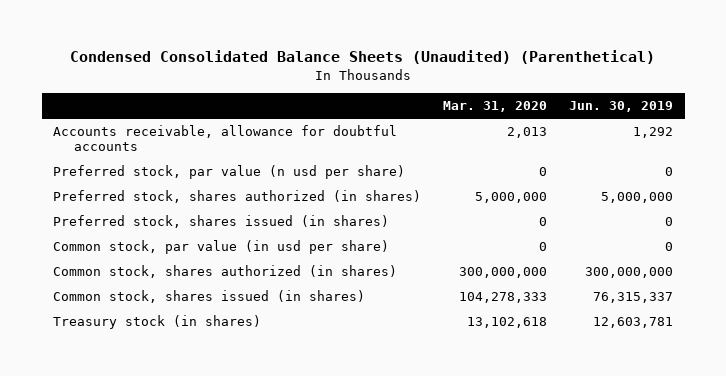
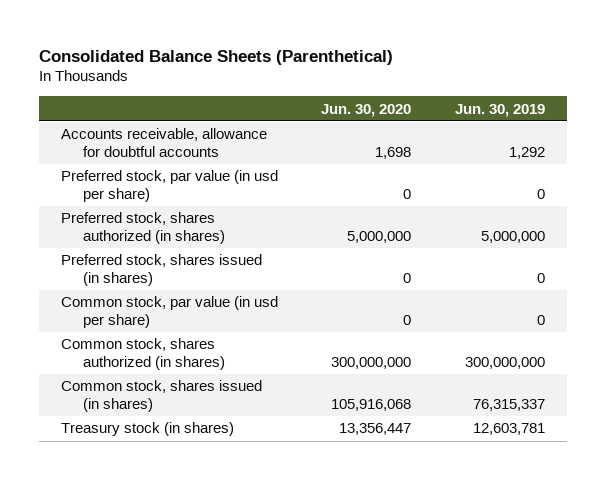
- Condensed Consolidated Balance Sheets (Unaudited) (Parenthetical)
+ Consolidated Balance Sheets (Parenthetical)
- | Mar. 31, 2020 | Jun. 30, 2019
+ | Jun. 30, 2020 | Jun. 30, 2019
- Preferred stock, par value (n usd per share) | 0 | 0
+ Preferred stock, par value (in usd per share) | 0 | 0

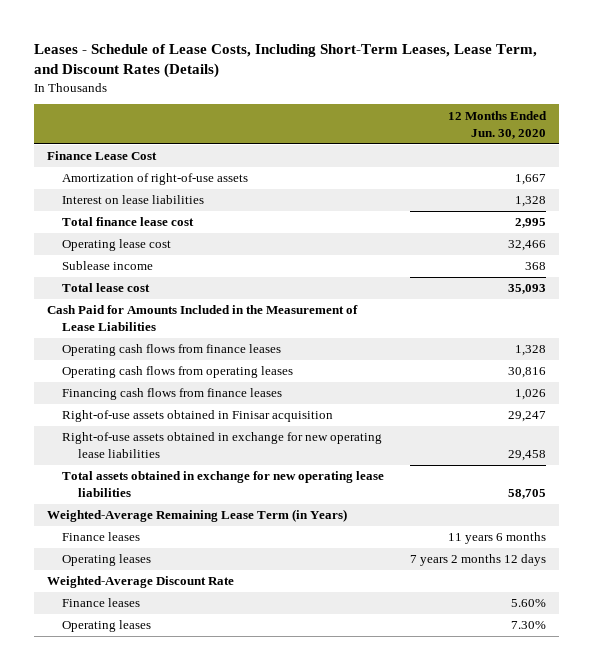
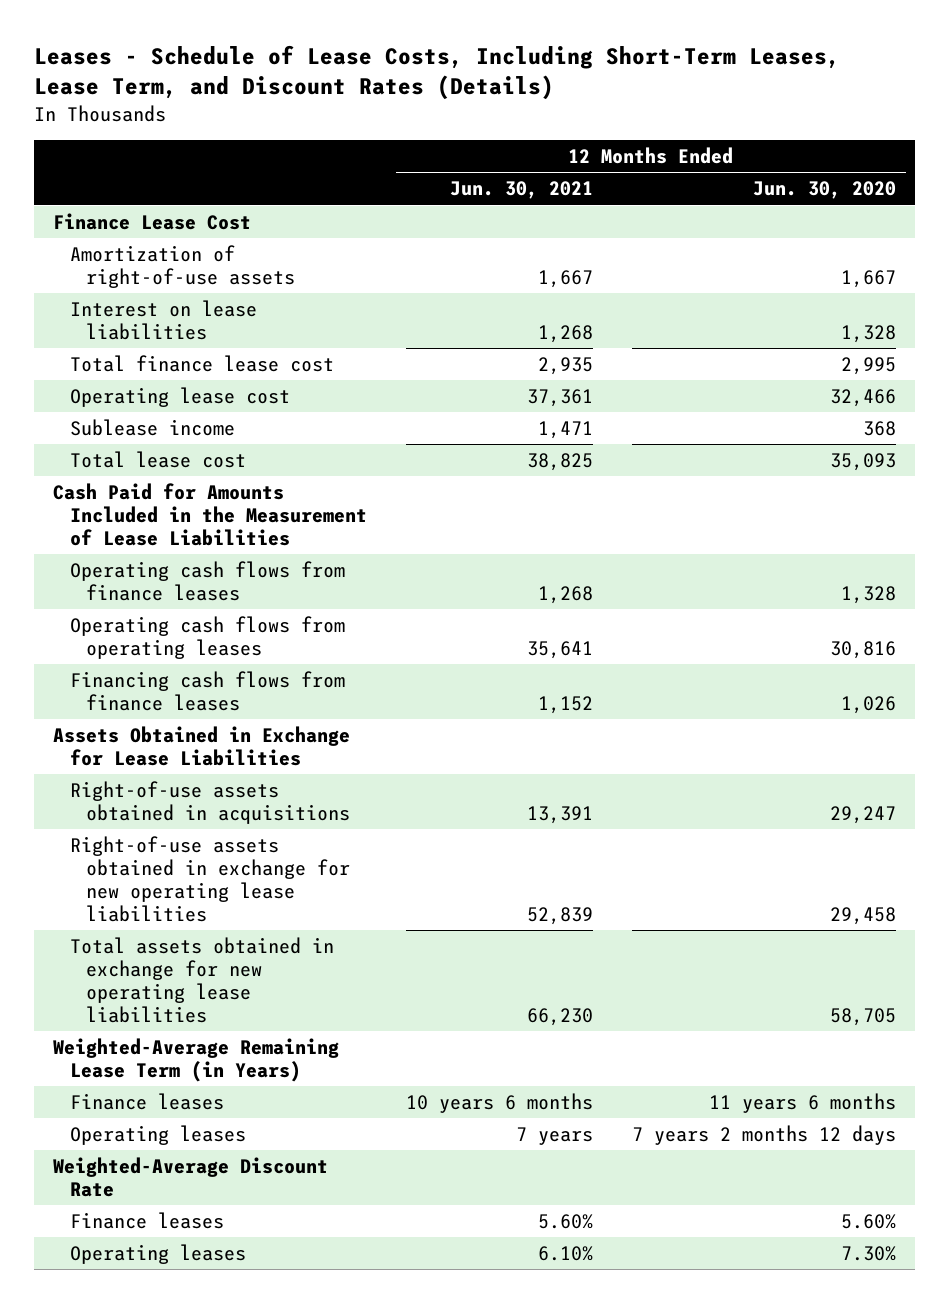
- | 12 Months Ended Jun. 30, 2020
+ | 12 Months Ended Jun. 30, 2021 | 12 Months Ended Jun. 30, 2020
- Right-of-use assets obtained in Finisar acquisition | 29,247
+ Assets Obtained in Exchange for Lease Liabilities
+ Right-of-use assets obtained in acquisitions | 13,391 | 29,247

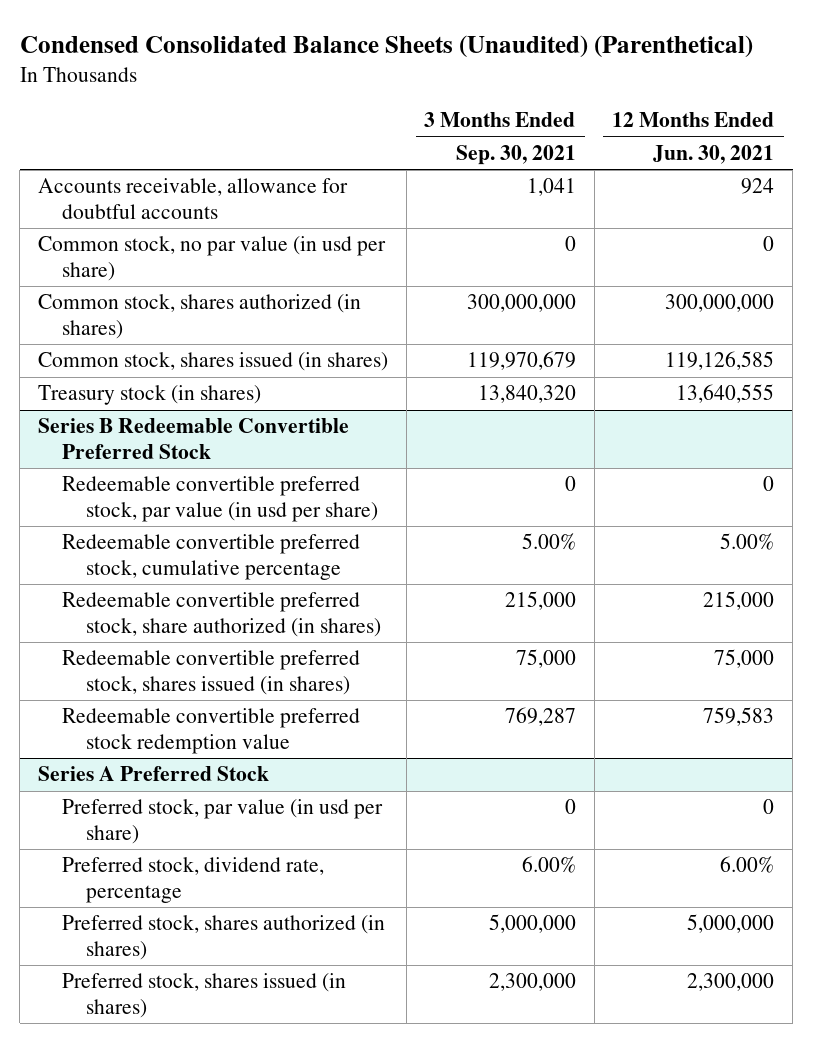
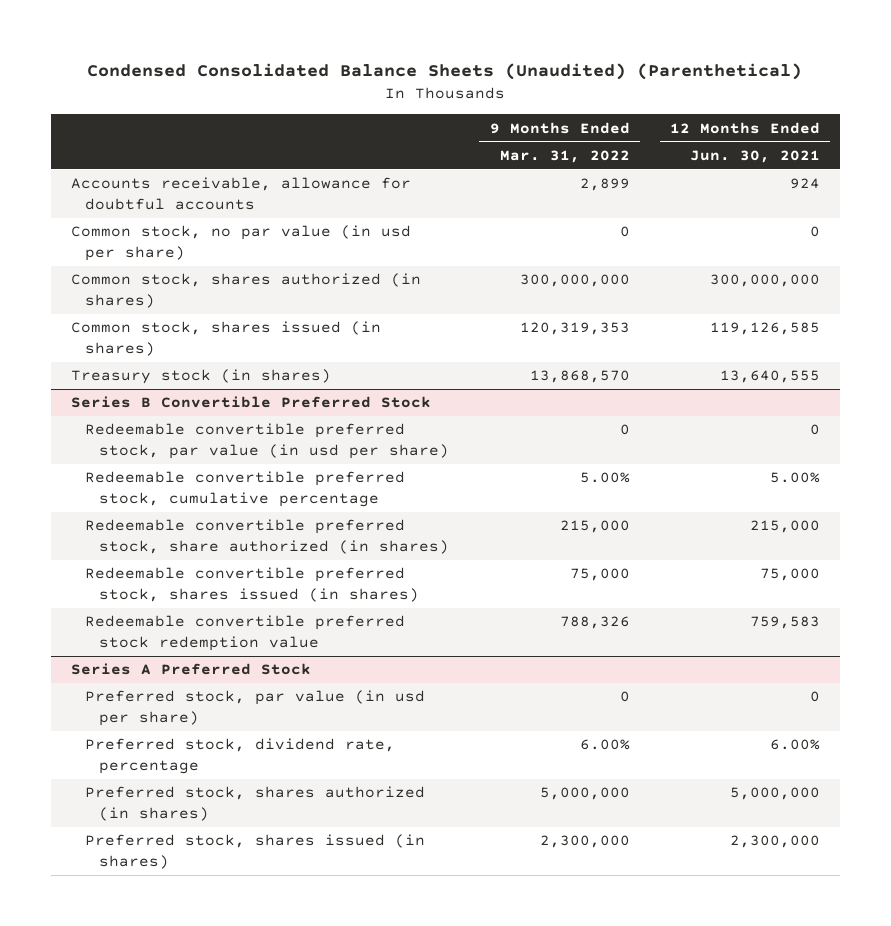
- | 3 Months Ended Sep. 30, 2021 | 12 Months Ended Jun. 30, 2021
+ | 9 Months Ended Mar. 31, 2022 | 12 Months Ended Jun. 30, 2021
- Series B Redeemable Convertible Preferred Stock
+ Series B Convertible Preferred Stock

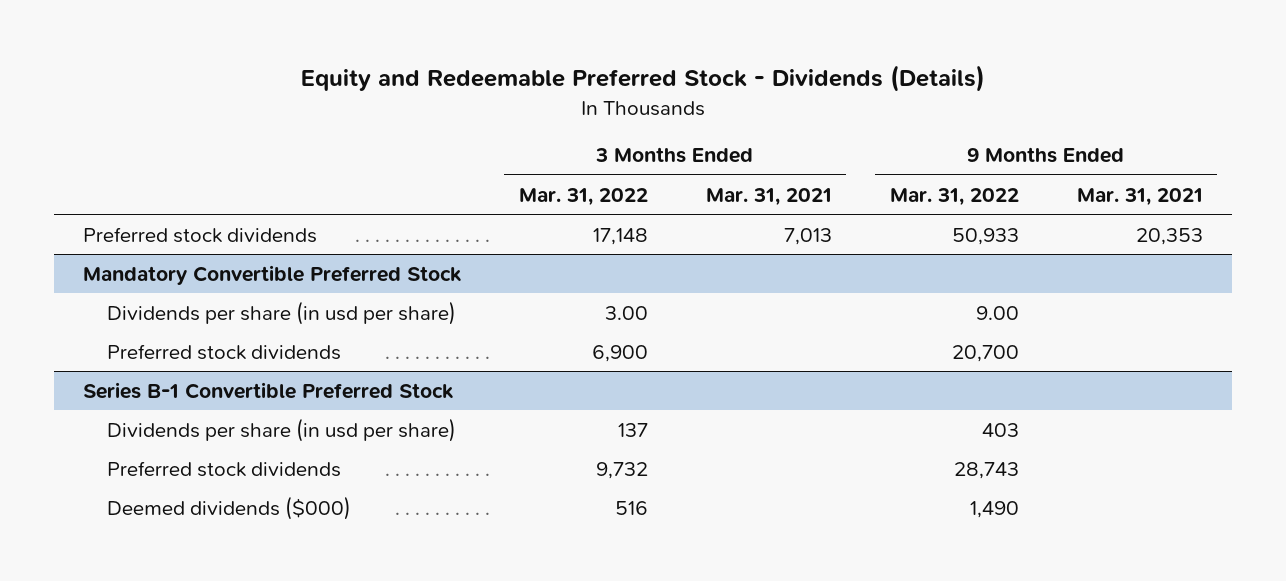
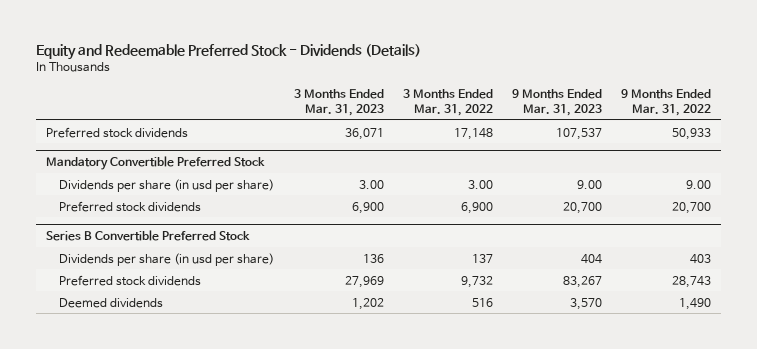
- | 3 Months Ended Mar. 31, 2022 | 3 Months Ended Mar. 31, 2021 | 9 Months Ended Mar. 31, 2022 | 9 Months Ended Mar. 31, 2021
+ | 3 Months Ended Mar. 31, 2023 | 3 Months Ended Mar. 31, 2022 | 9 Months Ended Mar. 31, 2023 | 9 Months Ended Mar. 31, 2022
- Series B-1 Convertible Preferred Stock
+ Series B Convertible Preferred Stock
- Deemed dividends ($000) | 516 | | 1,490 |
+ Deemed dividends | 1,202 | 516 | 3,570 | 1,490

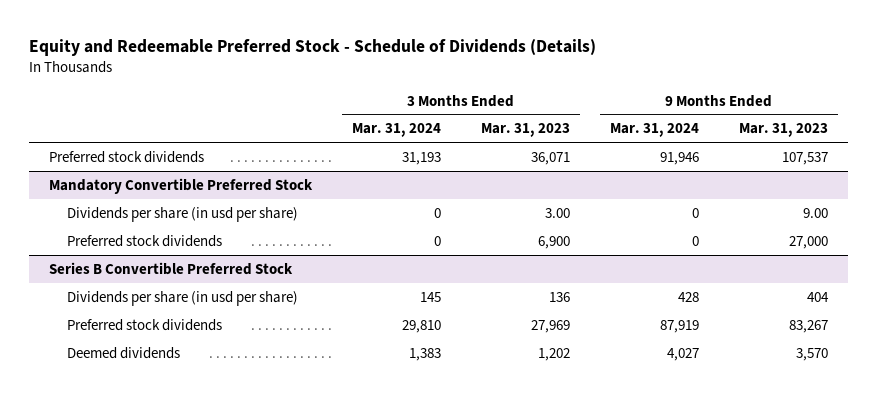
- Equity and Redeemable Preferred Stock - Dividends (Details)
+ Equity and Redeemable Preferred Stock - Schedule of Dividends (Details)
- | 3 Months Ended Mar. 31, 2023 | 3 Months Ended Mar. 31, 2022 | 9 Months Ended Mar. 31, 2023 | 9 Months Ended Mar. 31, 2022
+ | 3 Months Ended Mar. 31, 2024 | 3 Months Ended Mar. 31, 2023 | 9 Months Ended Mar. 31, 2024 | 9 Months Ended Mar. 31, 2023
@ Mandatory Convertible Preferred Stock
- Preferred stock dividends | 6,900 | 6,900 | 20,700 | 20,700
+ Preferred stock dividends | 0 | 6,900 | 0 | 27,000

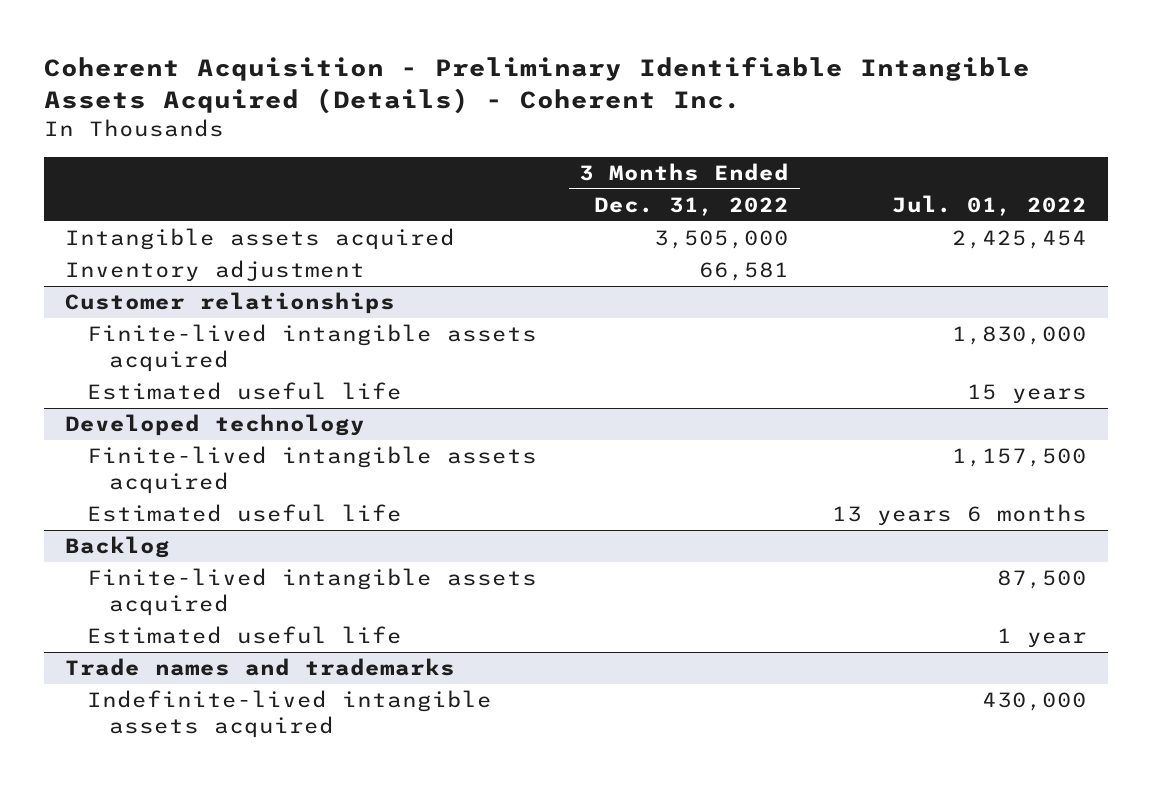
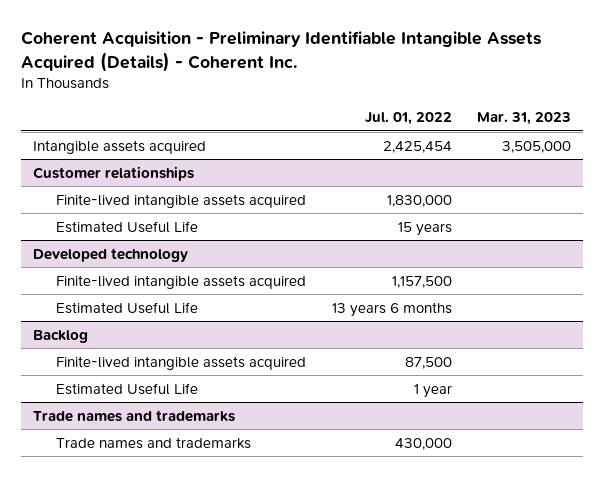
- | 3 Months Ended Dec. 31, 2022 | Jul. 01, 2022
+ | Jul. 01, 2022 | Mar. 31, 2023
- Inventory adjustment | 66,581 |
@ Customer relationships
- Estimated useful life | | 15 years
+ Estimated Useful Life | 15 years |
@ Developed technology
- Estimated useful life | | 13 years 6 months
+ Estimated Useful Life | 13 years 6 months |
@ Backlog
- Estimated useful life | | 1 year
+ Estimated Useful Life | 1 year |
@ Trade names and trademarks
- Indefinite-lived intangible assets acquired | | 430,000
+ Trade names and trademarks | 430,000 |

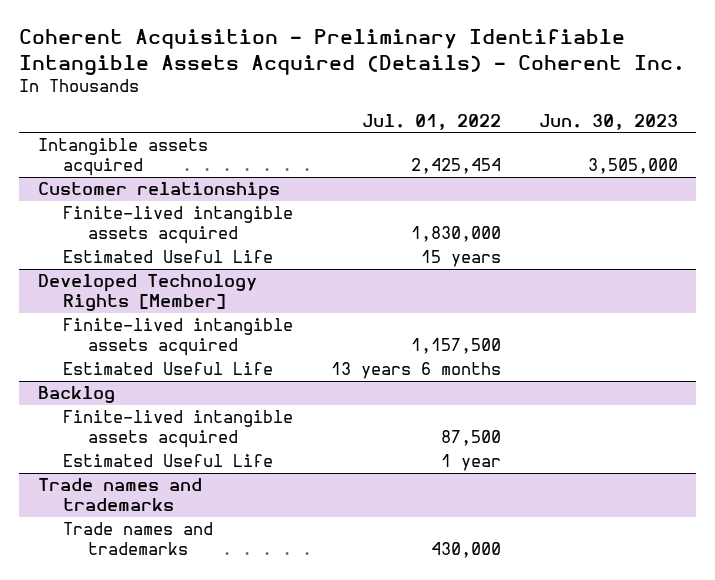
- | Jul. 01, 2022 | Mar. 31, 2023
+ | Jul. 01, 2022 | Jun. 30, 2023
- Developed technology
+ Developed Technology Rights [Member]

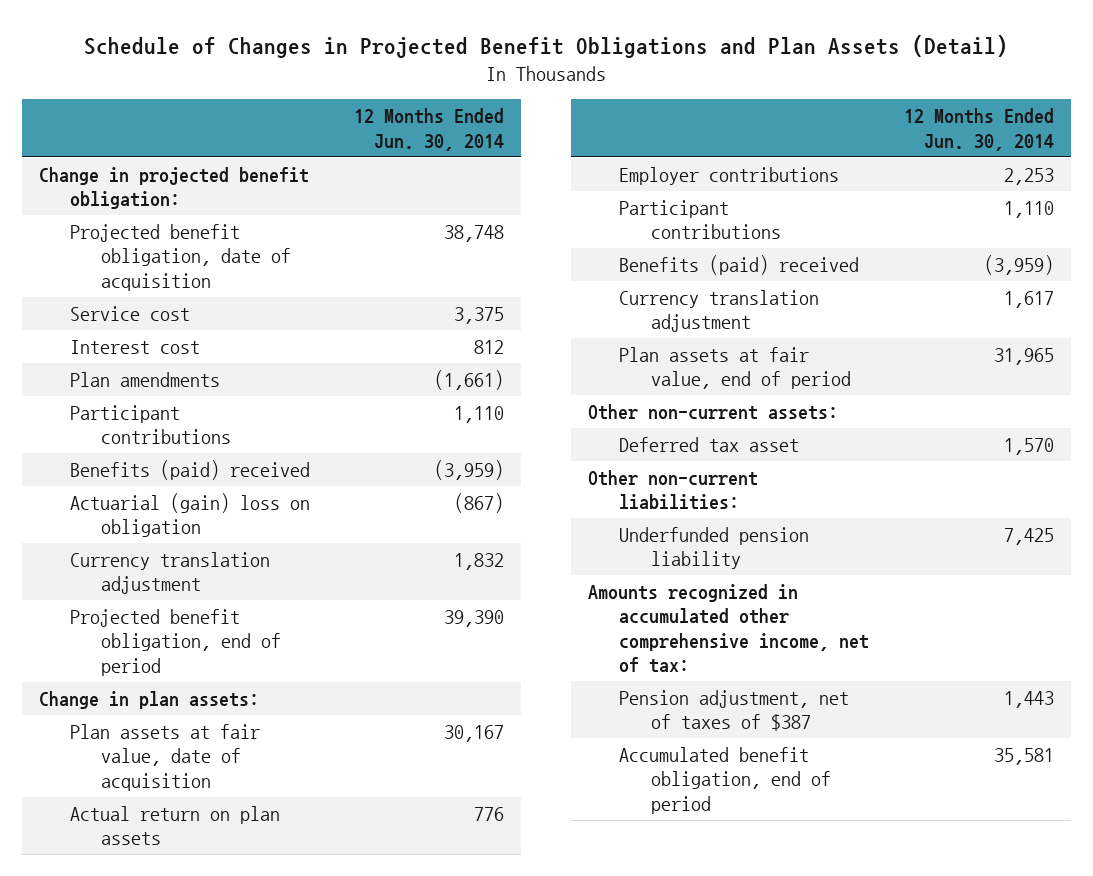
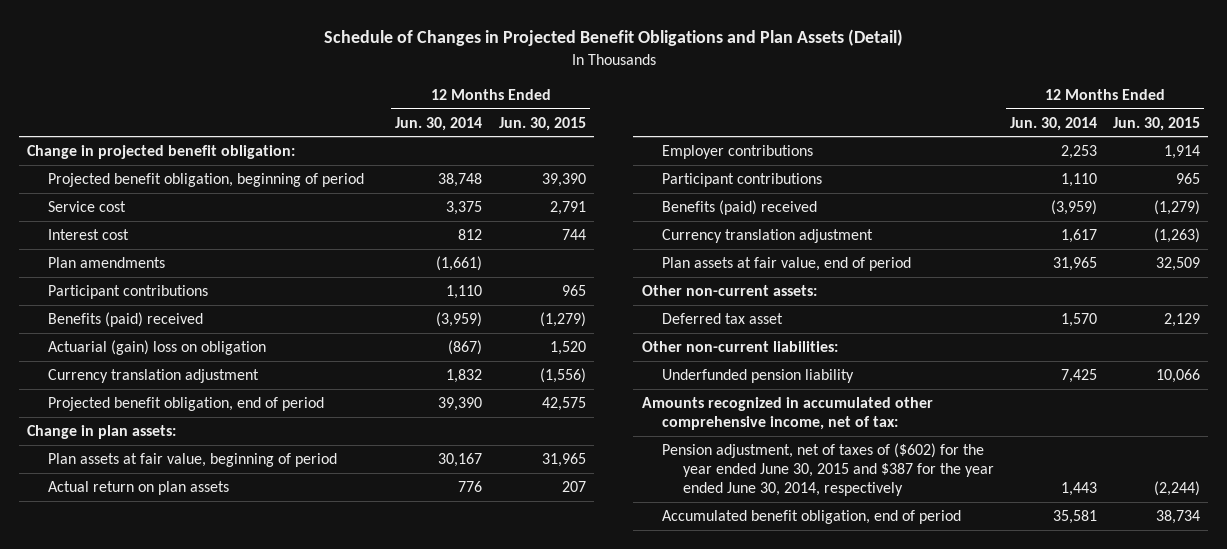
- | 12 Months Ended Jun. 30, 2014
+ | 12 Months Ended Jun. 30, 2014 | 12 Months Ended Jun. 30, 2015
- Projected benefit obligation, date of acquisition | 38,748
+ Projected benefit obligation, beginning of period | 38,748 | 39,390
- Plan assets at fair value, date of acquisition | 30,167
+ Plan assets at fair value, beginning of period | 30,167 | 31,965
- Pension adjustment, net of taxes of $387 | 1,443
+ Pension adjustment, net of taxes of ($602) for the year ended June 30, 2015 and $387 for the year ended June 30, 2014, respectively | 1,443 | (2,244)

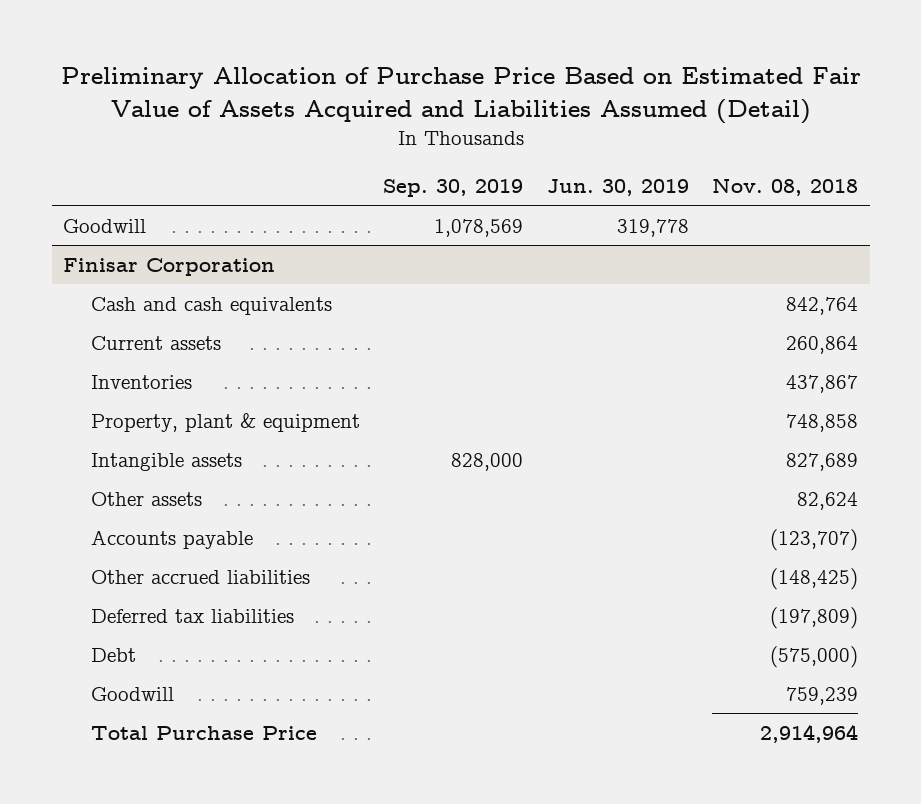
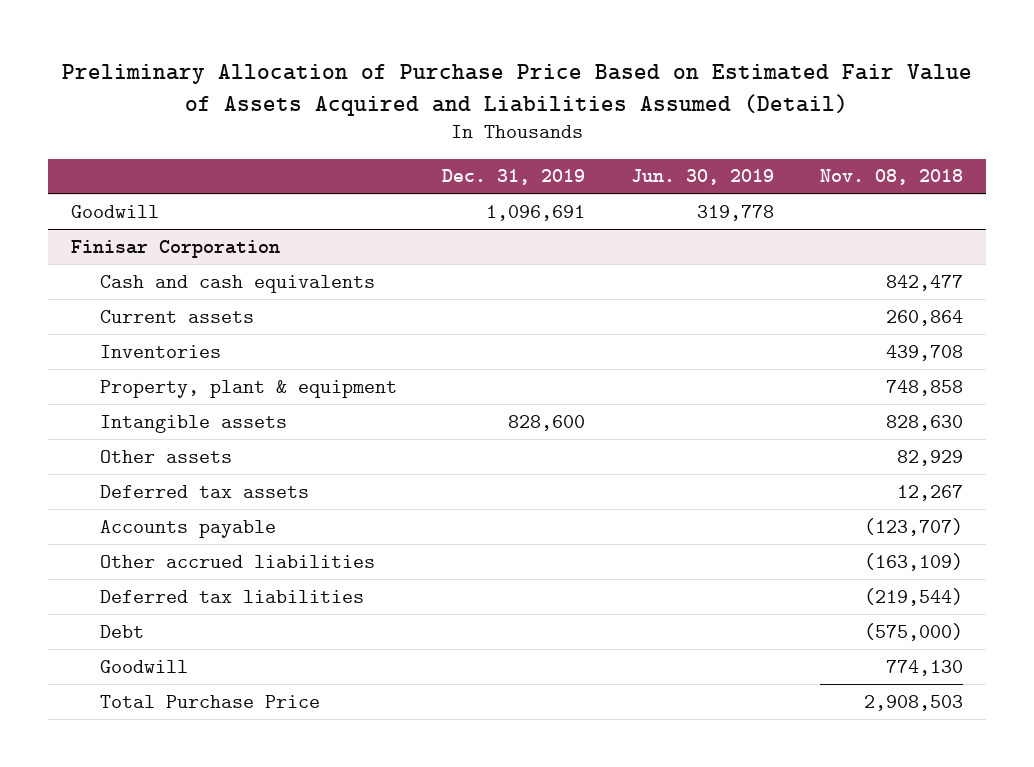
- | Sep. 30, 2019 | Jun. 30, 2019 | Nov. 08, 2018
+ | Dec. 31, 2019 | Jun. 30, 2019 | Nov. 08, 2018
@ Finisar Corporation
- Cash and cash equivalents | | | 842,764
+ Cash and cash equivalents | | | 842,477
- Inventories | | | 437,867
+ Inventories | | | 439,708
- Intangible assets | 828,000 | | 827,689
- Other assets | | | 82,624
+ Intangible assets | 828,600 | | 828,630
+ Other assets | | | 82,929
+ Deferred tax assets | | | 12,267
- Other accrued liabilities | | | (148,425)
- Deferred tax liabilities | | | (197,809)
+ Other accrued liabilities | | | (163,109)
+ Deferred tax liabilities | | | (219,544)
- Goodwill | | | 759,239
- Total Purchase Price | | | 2,914,964
+ Goodwill | | | 774,130
+ Total Purchase Price | | | 2,908,503

